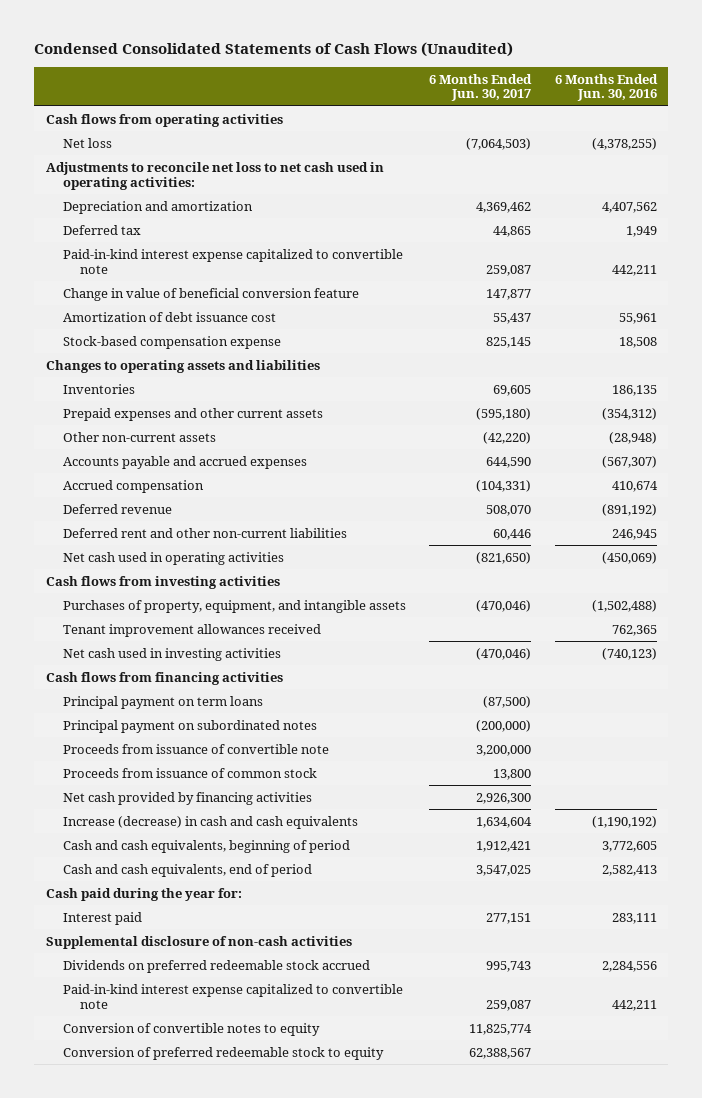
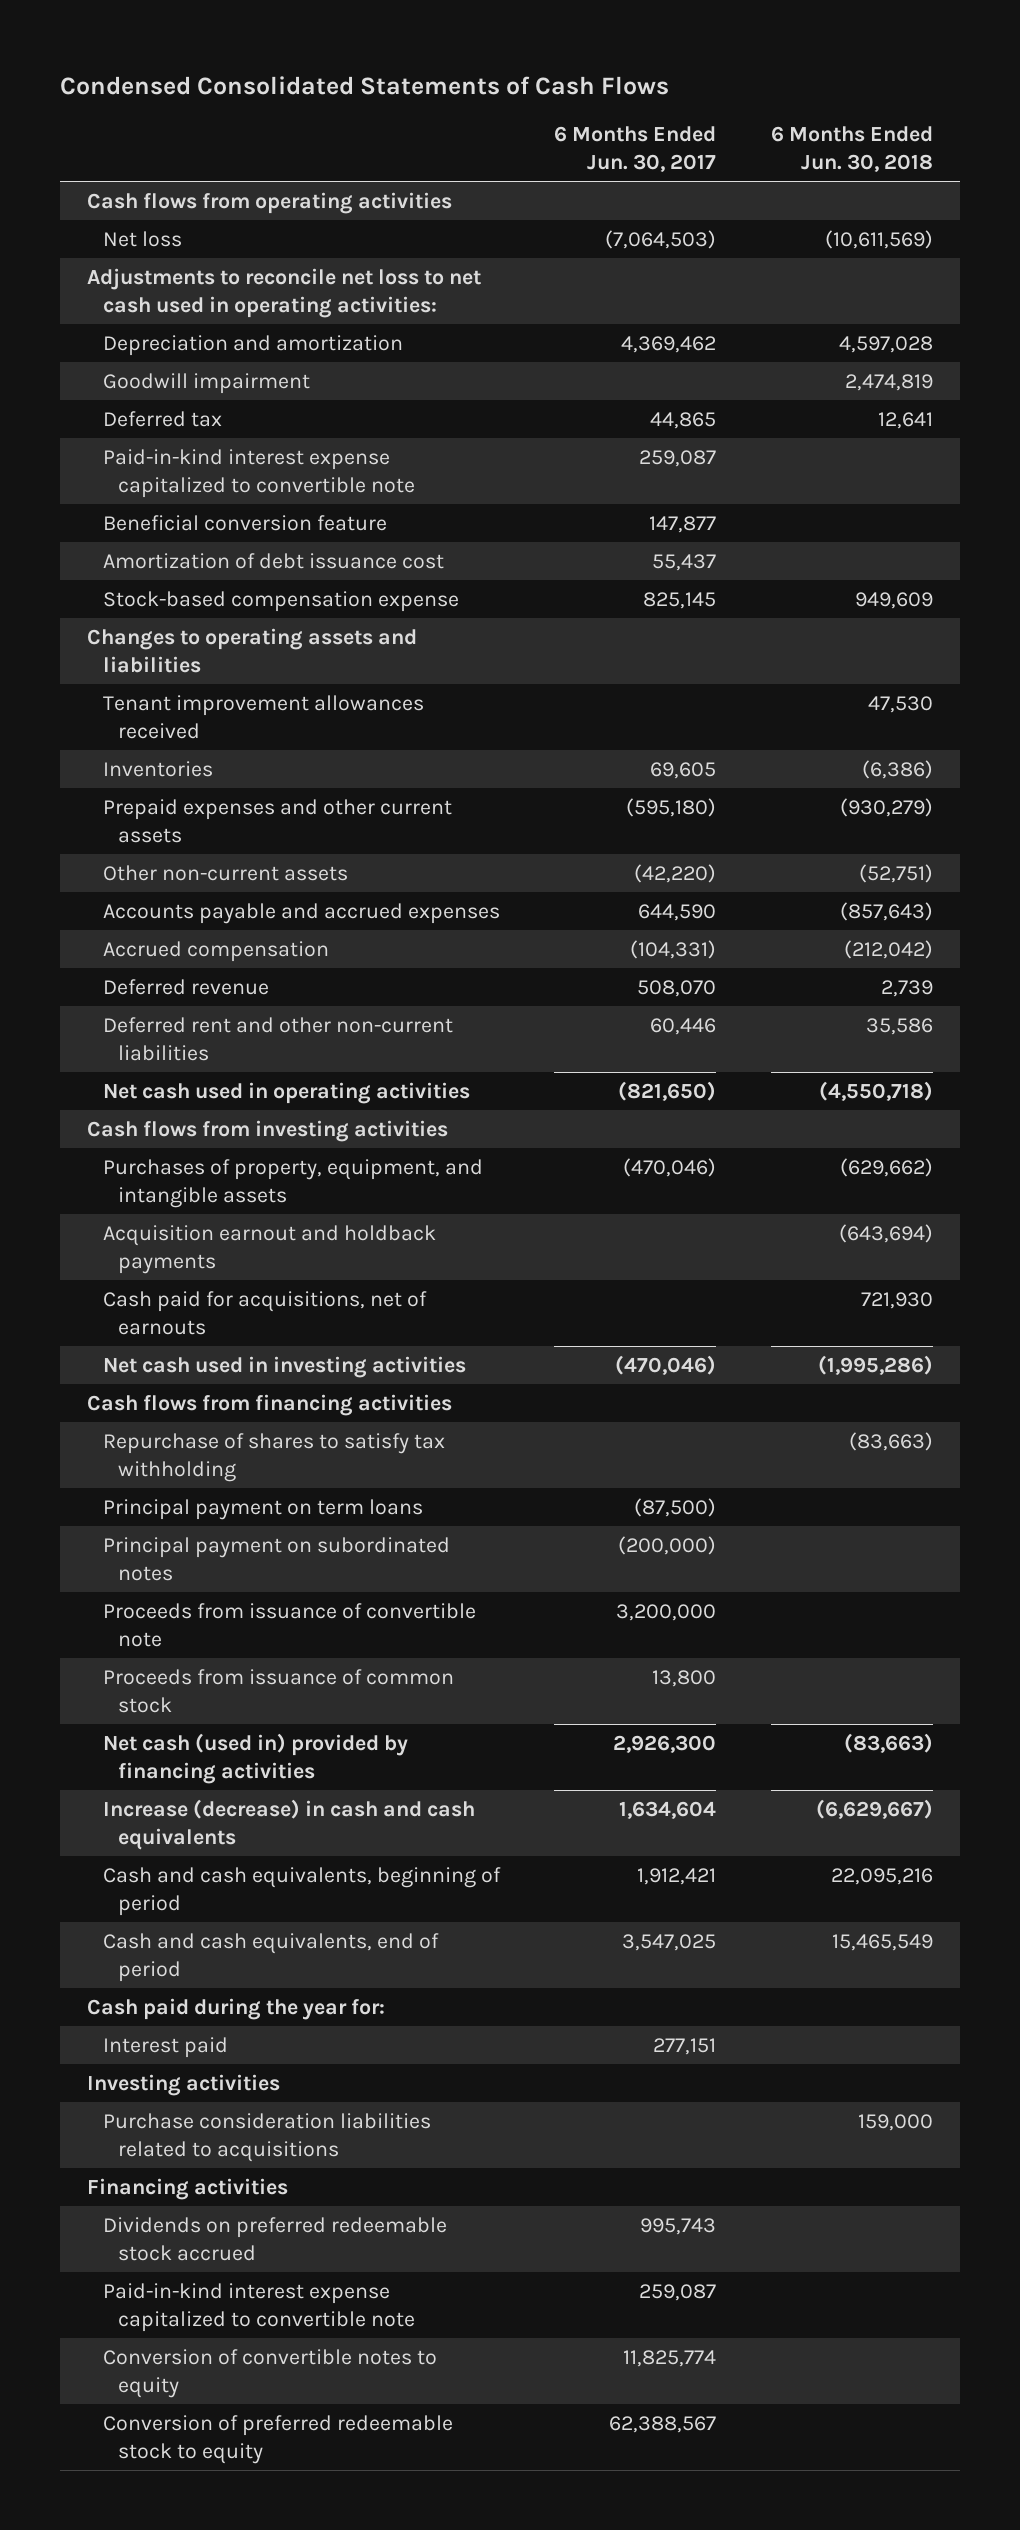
- Condensed Consolidated Statements of Cash Flows (Unaudited)
+ Condensed Consolidated Statements of Cash Flows
- | 6 Months Ended Jun. 30, 2017 | 6 Months Ended Jun. 30, 2016
+ | 6 Months Ended Jun. 30, 2017 | 6 Months Ended Jun. 30, 2018
+ Goodwill impairment | | 2,474,819
- Change in value of beneficial conversion feature | 147,877 |
+ Beneficial conversion feature | 147,877 |
moved up: Tenant improvement allowances received | | 47,530
+ Acquisition earnout and holdback payments | | (643,694)
+ Cash paid for acquisitions, net of earnouts | | 721,930
+ Repurchase of shares to satisfy tax withholding | | (83,663)
- Net cash provided by financing activities | 2,926,300 |
+ Net cash (used in) provided by financing activities | 2,926,300 | (83,663)
- Supplemental disclosure of non-cash activities
+ Investing activities
+ Purchase consideration liabilities related to acquisitions | | 159,000
+ Financing activities

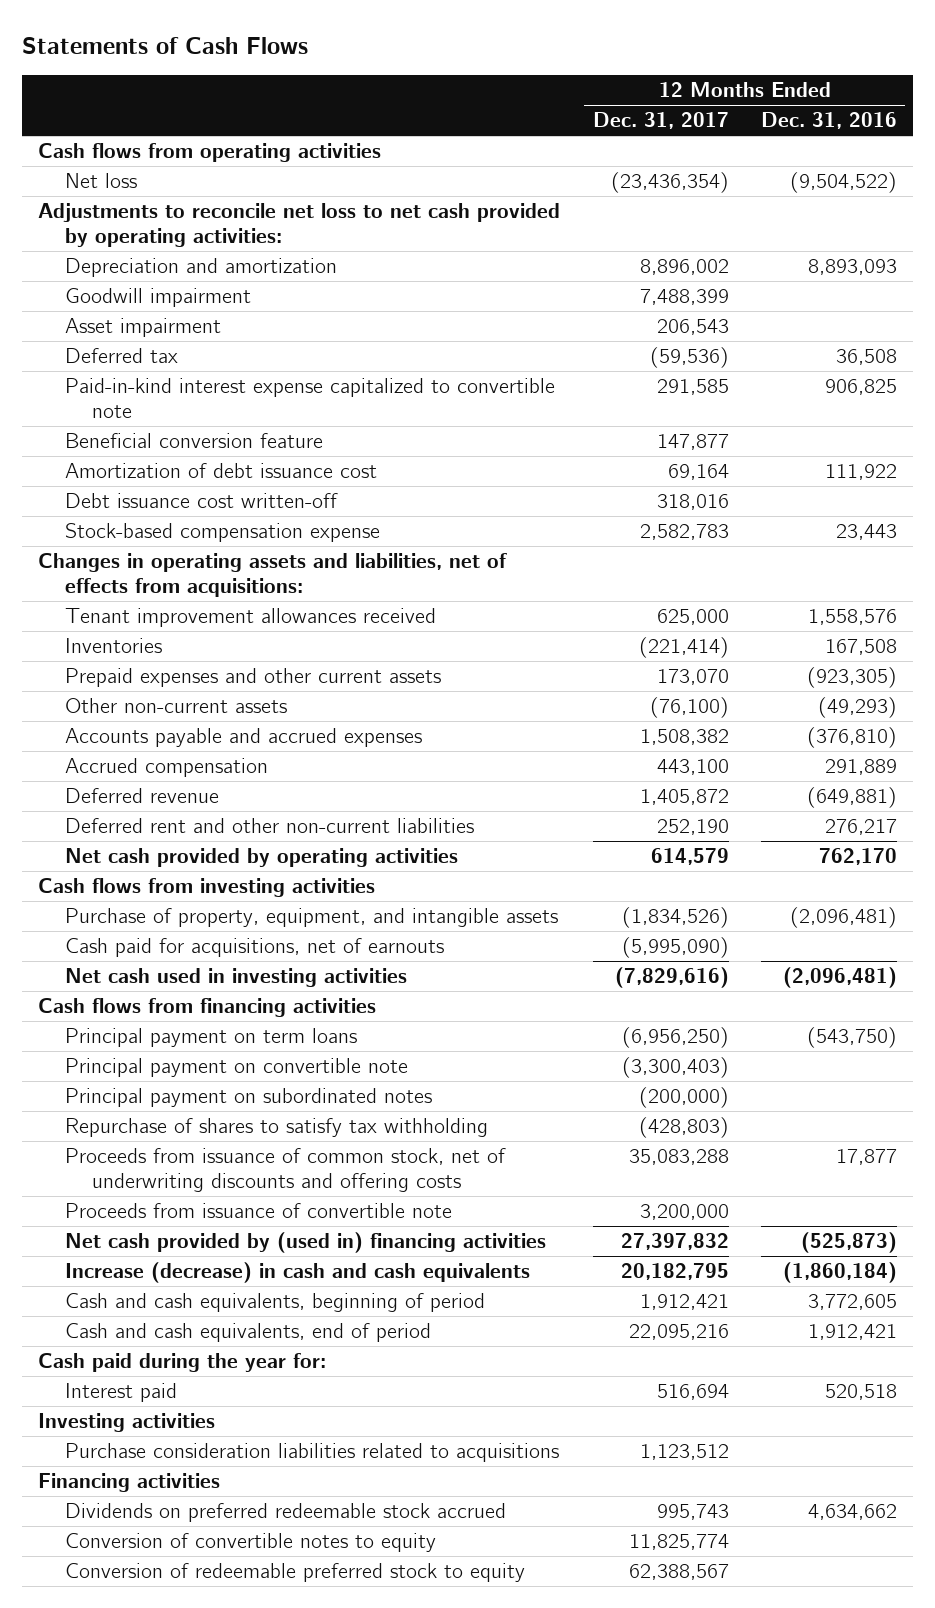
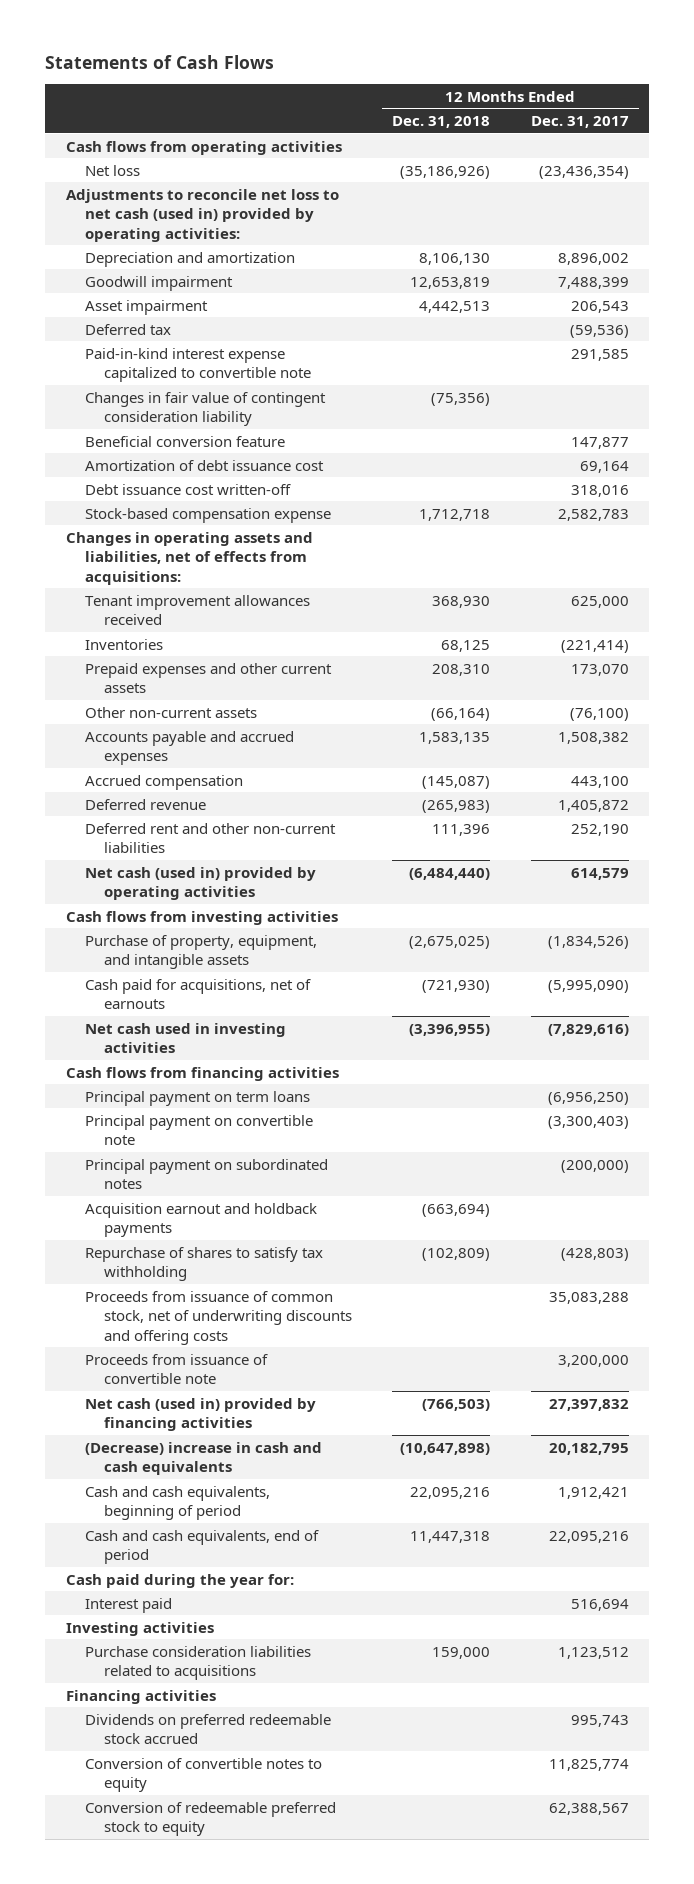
- | 12 Months Ended Dec. 31, 2017 | 12 Months Ended Dec. 31, 2016
+ | 12 Months Ended Dec. 31, 2018 | 12 Months Ended Dec. 31, 2017
- Adjustments to reconcile net loss to net cash provided by operating activities:
+ Adjustments to reconcile net loss to net cash (used in) provided by operating activities:
+ Changes in fair value of contingent consideration liability | (75,356) |
- Net cash provided by operating activities | 614,579 | 762,170
+ Net cash (used in) provided by operating activities | (6,484,440) | 614,579
+ Acquisition earnout and holdback payments | (663,694) |
- Net cash provided by (used in) financing activities | 27,397,832 | (525,873)
- Increase (decrease) in cash and cash equivalents | 20,182,795 | (1,860,184)
+ Net cash (used in) provided by financing activities | (766,503) | 27,397,832
+ (Decrease) increase in cash and cash equivalents | (10,647,898) | 20,182,795

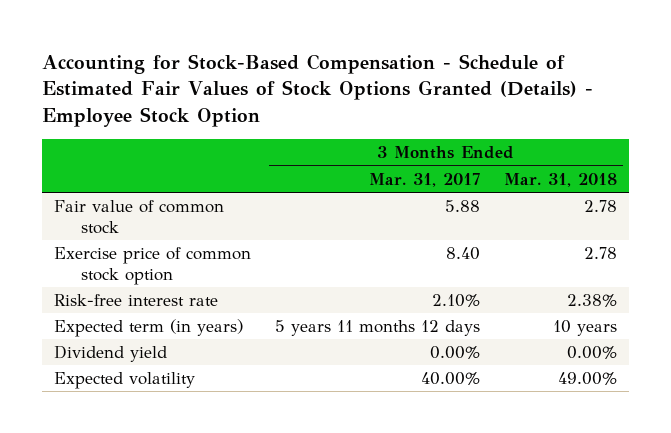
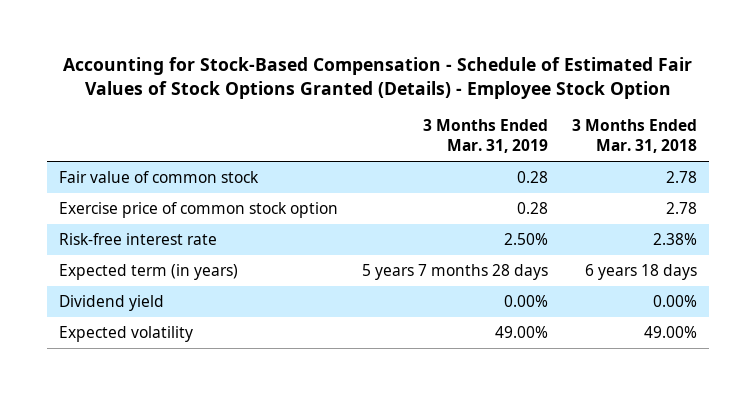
- | 3 Months Ended Mar. 31, 2017 | 3 Months Ended Mar. 31, 2018
+ | 3 Months Ended Mar. 31, 2019 | 3 Months Ended Mar. 31, 2018
- Expected term (in years) | 5 years 11 months 12 days | 10 years
+ Expected term (in years) | 5 years 7 months 28 days | 6 years 18 days

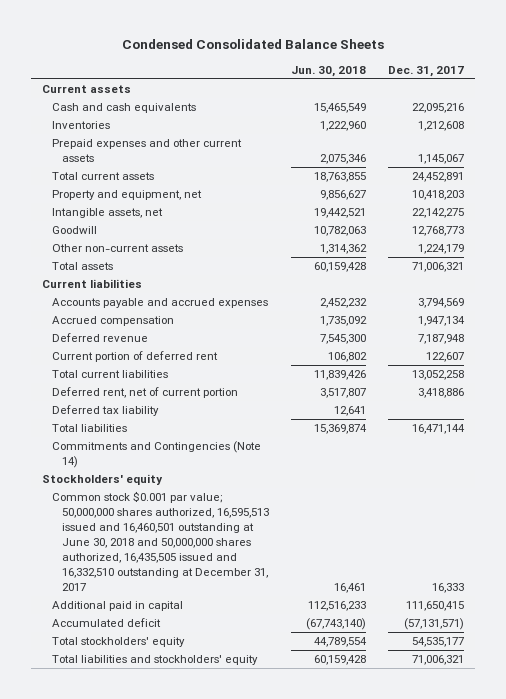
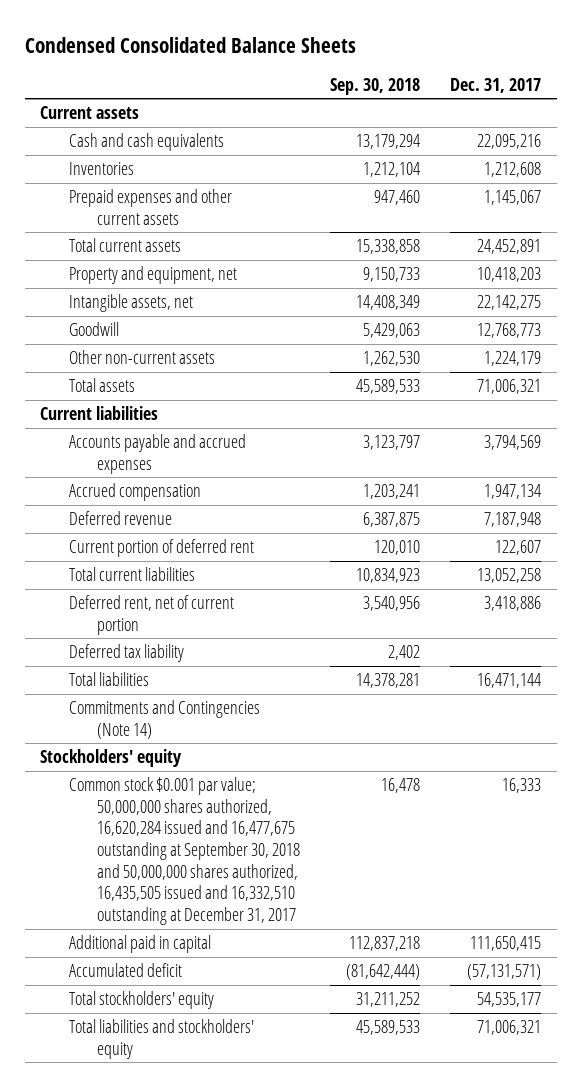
- | Jun. 30, 2018 | Dec. 31, 2017
+ | Sep. 30, 2018 | Dec. 31, 2017
- Common stock $0.001 par value; 50,000,000 shares authorized, 16,595,513 issued and 16,460,501 outstanding at June 30, 2018 and 50,000,000 shares authorized, 16,435,505 issued and 16,332,510 outstanding at December 31, 2017 | 16,461 | 16,333
+ Common stock $0.001 par value; 50,000,000 shares authorized, 16,620,284 issued and 16,477,675 outstanding at September 30, 2018 and 50,000,000 shares authorized, 16,435,505 issued and 16,332,510 outstanding at December 31, 2017 | 16,478 | 16,333

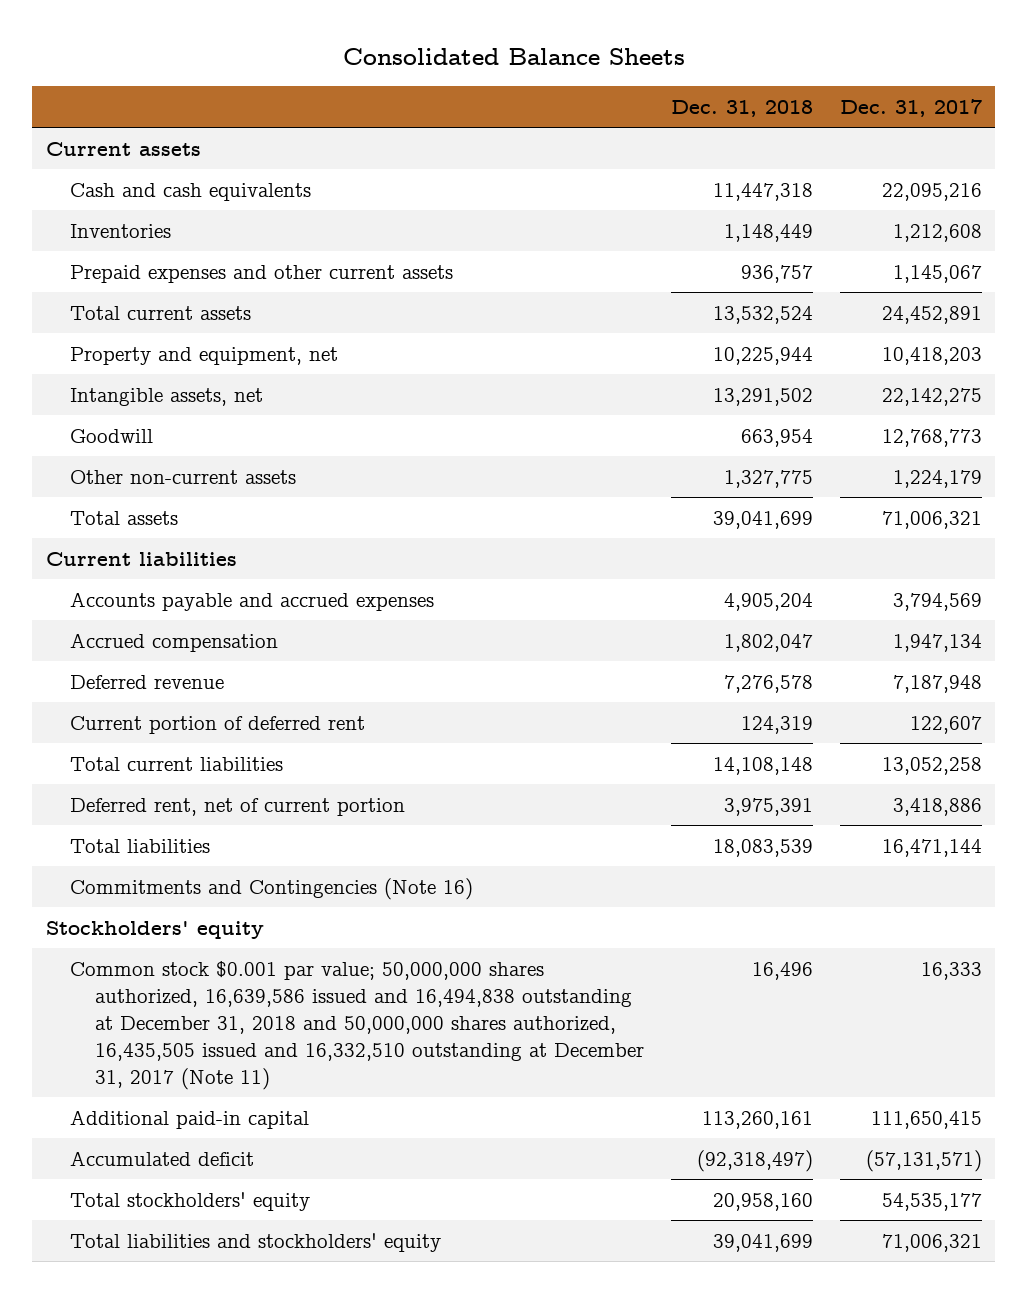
- Condensed Consolidated Balance Sheets
+ Consolidated Balance Sheets
- | Sep. 30, 2018 | Dec. 31, 2017
+ | Dec. 31, 2018 | Dec. 31, 2017
- Deferred tax liability | 2,402 |
- Commitments and Contingencies (Note 14)
+ Commitments and Contingencies (Note 16)
- Common stock $0.001 par value; 50,000,000 shares authorized, 16,620,284 issued and 16,477,675 outstanding at September 30, 2018 and 50,000,000 shares authorized, 16,435,505 issued and 16,332,510 outstanding at December 31, 2017 | 16,478 | 16,333
- Additional paid in capital | 112,837,218 | 111,650,415
+ Common stock $0.001 par value; 50,000,000 shares authorized, 16,639,586 issued and 16,494,838 outstanding at December 31, 2018 and 50,000,000 shares authorized, 16,435,505 issued and 16,332,510 outstanding at December 31, 2017 (Note 11) | 16,496 | 16,333
+ Additional paid-in capital | 113,260,161 | 111,650,415

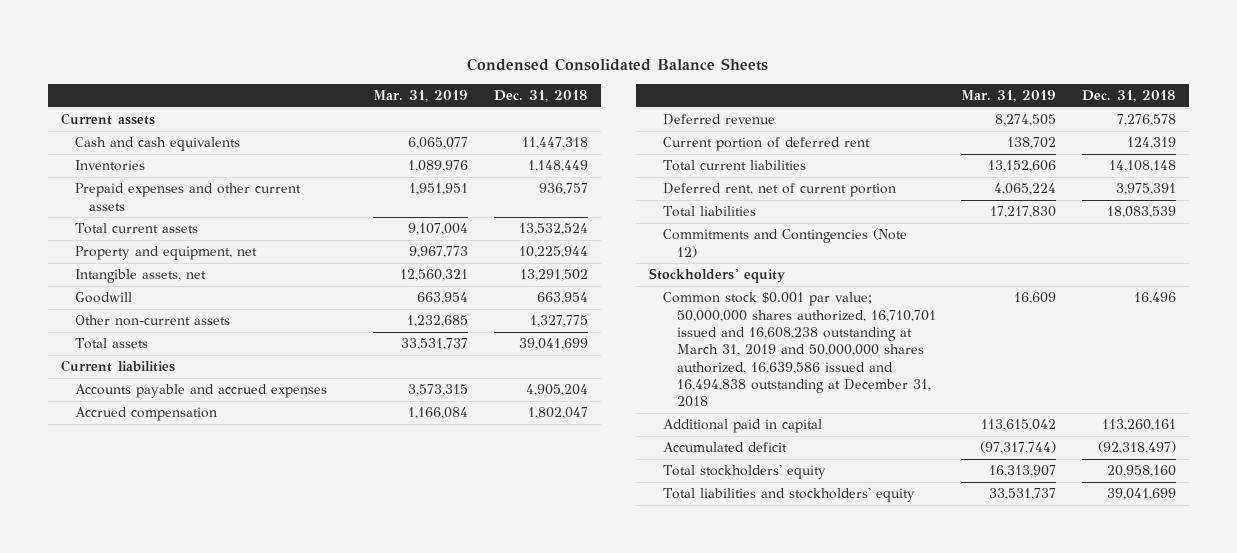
- Consolidated Balance Sheets
+ Condensed Consolidated Balance Sheets
- | Dec. 31, 2018 | Dec. 31, 2017
+ | Mar. 31, 2019 | Dec. 31, 2018
- Commitments and Contingencies (Note 16)
+ Commitments and Contingencies (Note 12)
- Common stock $0.001 par value; 50,000,000 shares authorized, 16,639,586 issued and 16,494,838 outstanding at December 31, 2018 and 50,000,000 shares authorized, 16,435,505 issued and 16,332,510 outstanding at December 31, 2017 (Note 11) | 16,496 | 16,333
- Additional paid-in capital | 113,260,161 | 111,650,415
+ Common stock $0.001 par value; 50,000,000 shares authorized, 16,710,701 issued and 16,608,238 outstanding at March 31, 2019 and 50,000,000 shares authorized, 16,639,586 issued and 16,494,838 outstanding at December 31, 2018 | 16,609 | 16,496
+ Additional paid in capital | 113,615,042 | 113,260,161

